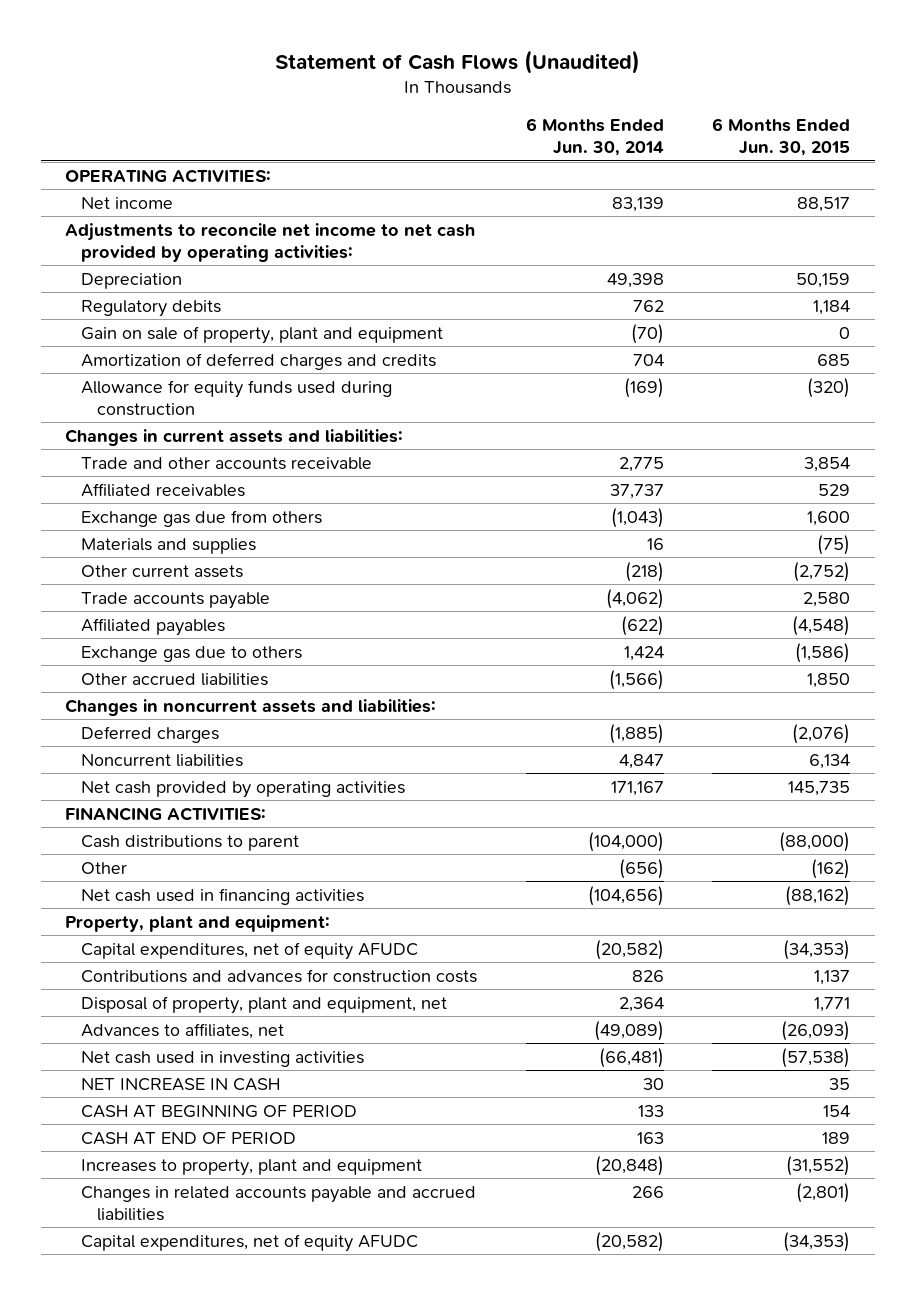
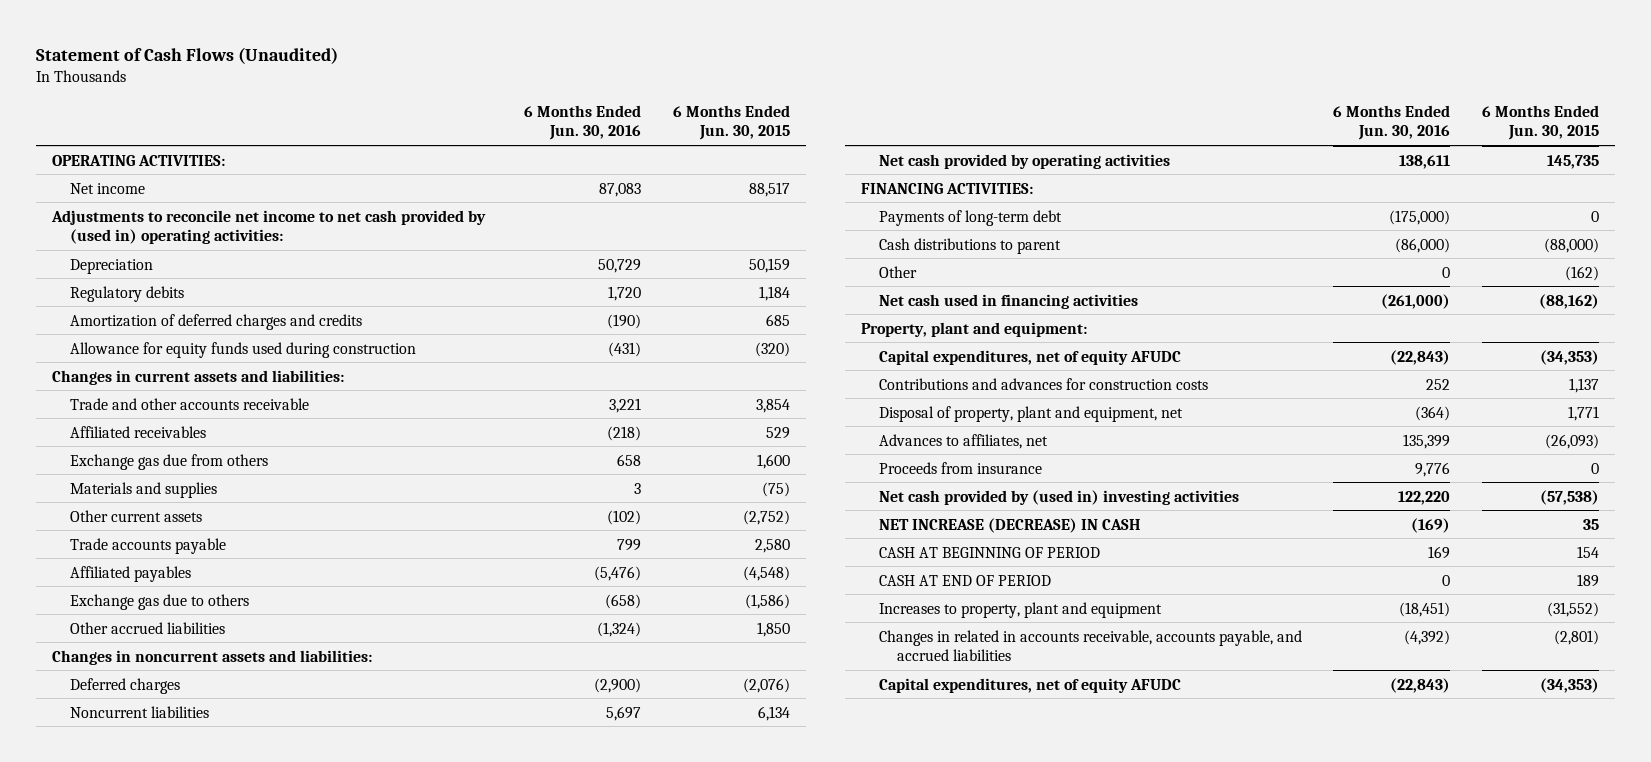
- | 6 Months Ended Jun. 30, 2014 | 6 Months Ended Jun. 30, 2015
+ | 6 Months Ended Jun. 30, 2016 | 6 Months Ended Jun. 30, 2015
- Adjustments to reconcile net income to net cash provided by operating activities:
+ Adjustments to reconcile net income to net cash provided by (used in) operating activities:
- Gain on sale of property, plant and equipment | (70) | 0
+ Payments of long-term debt | (175,000) | 0
- Net cash used in investing activities | (66,481) | (57,538)
- NET INCREASE IN CASH | 30 | 35
+ Proceeds from insurance | 9,776 | 0
+ Net cash provided by (used in) investing activities | 122,220 | (57,538)
+ NET INCREASE (DECREASE) IN CASH | (169) | 35
- Changes in related accounts payable and accrued liabilities | 266 | (2,801)
+ Changes in related in accounts receivable, accounts payable, and accrued liabilities | (4,392) | (2,801)

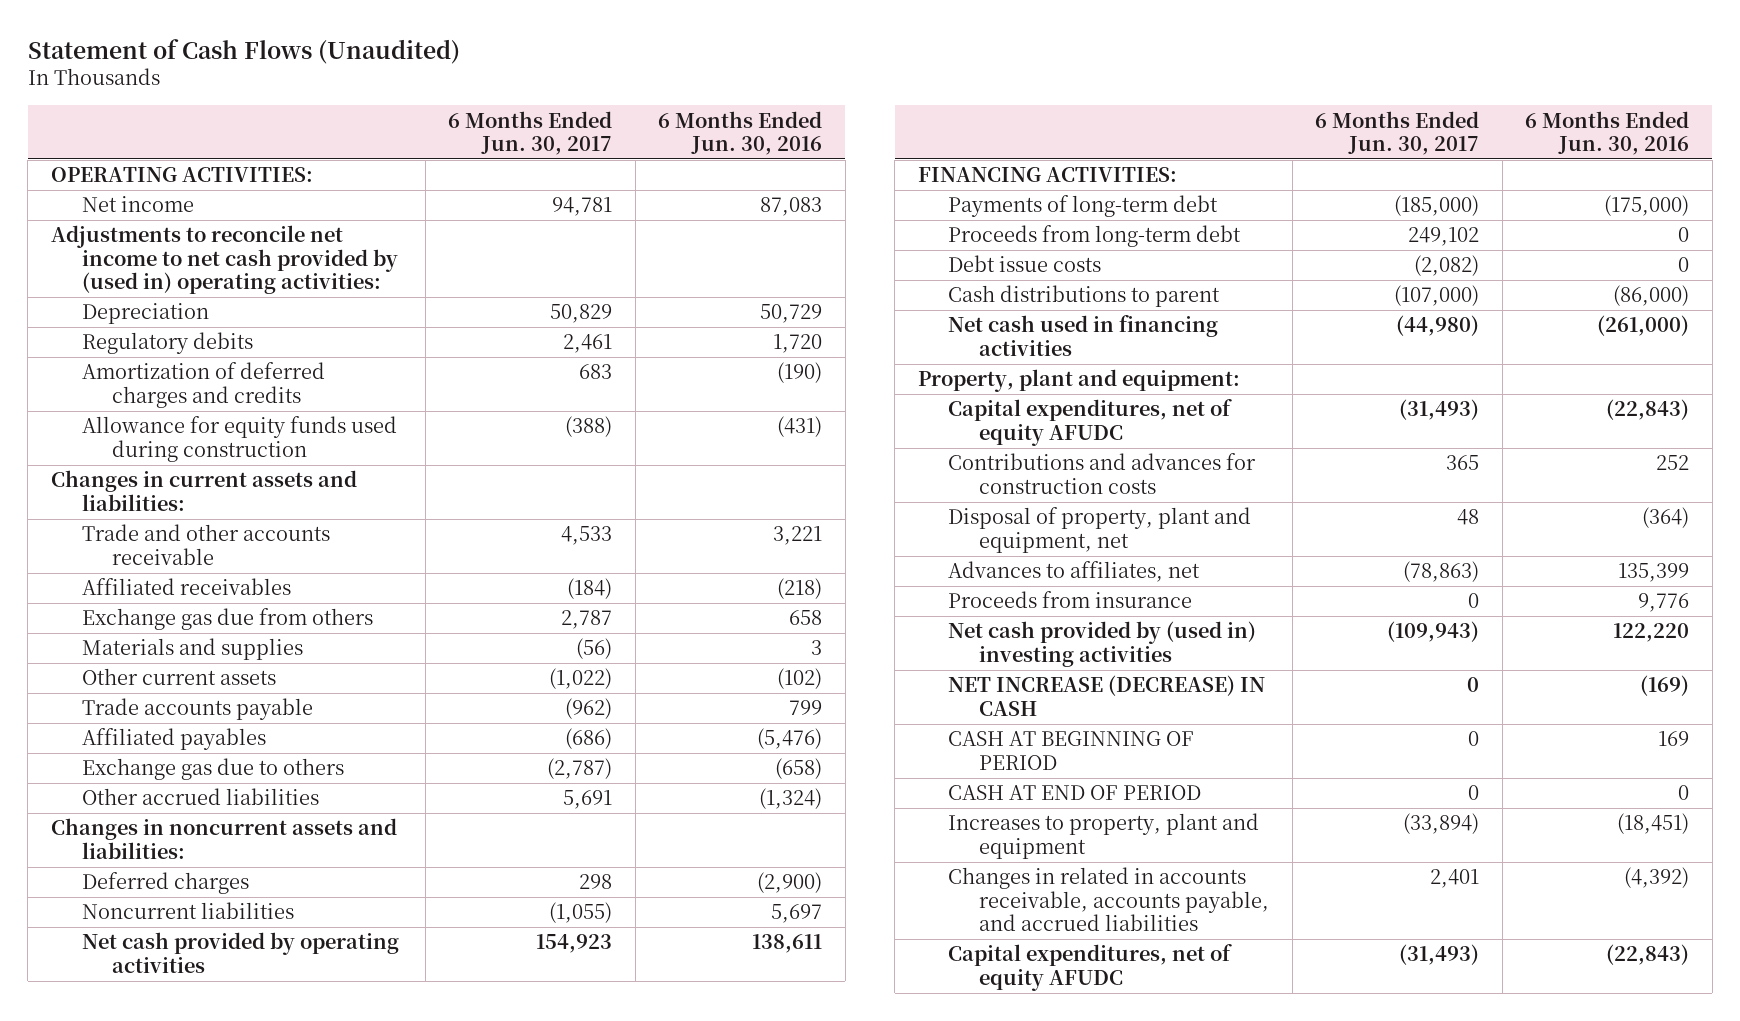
- | 6 Months Ended Jun. 30, 2016 | 6 Months Ended Jun. 30, 2015
+ | 6 Months Ended Jun. 30, 2017 | 6 Months Ended Jun. 30, 2016
+ Proceeds from long-term debt | 249,102 | 0
+ Debt issue costs | (2,082) | 0
- Other | 0 | (162)

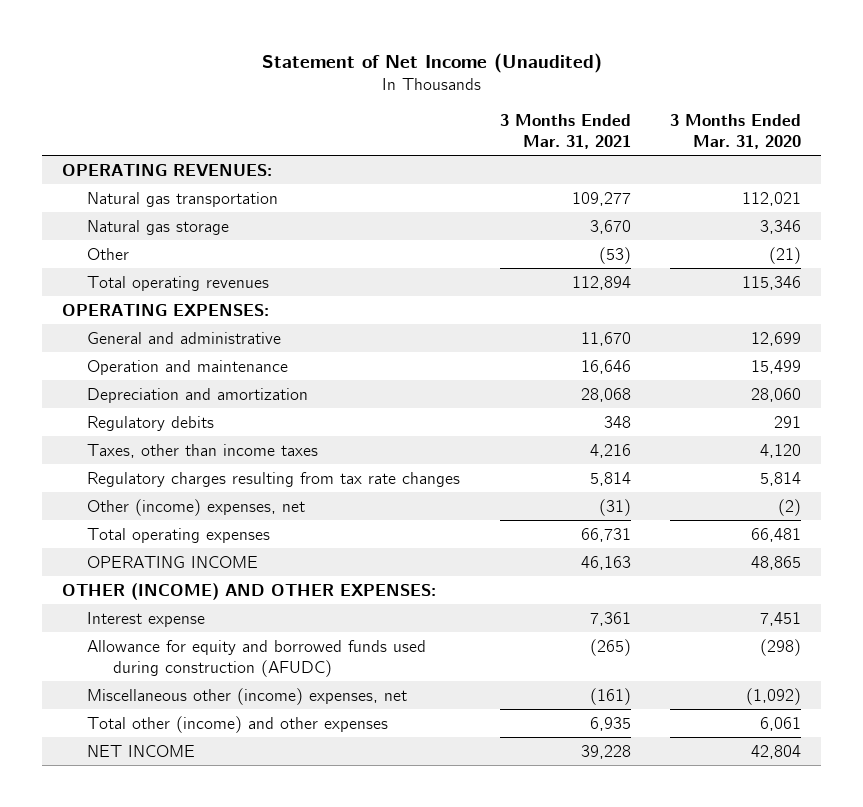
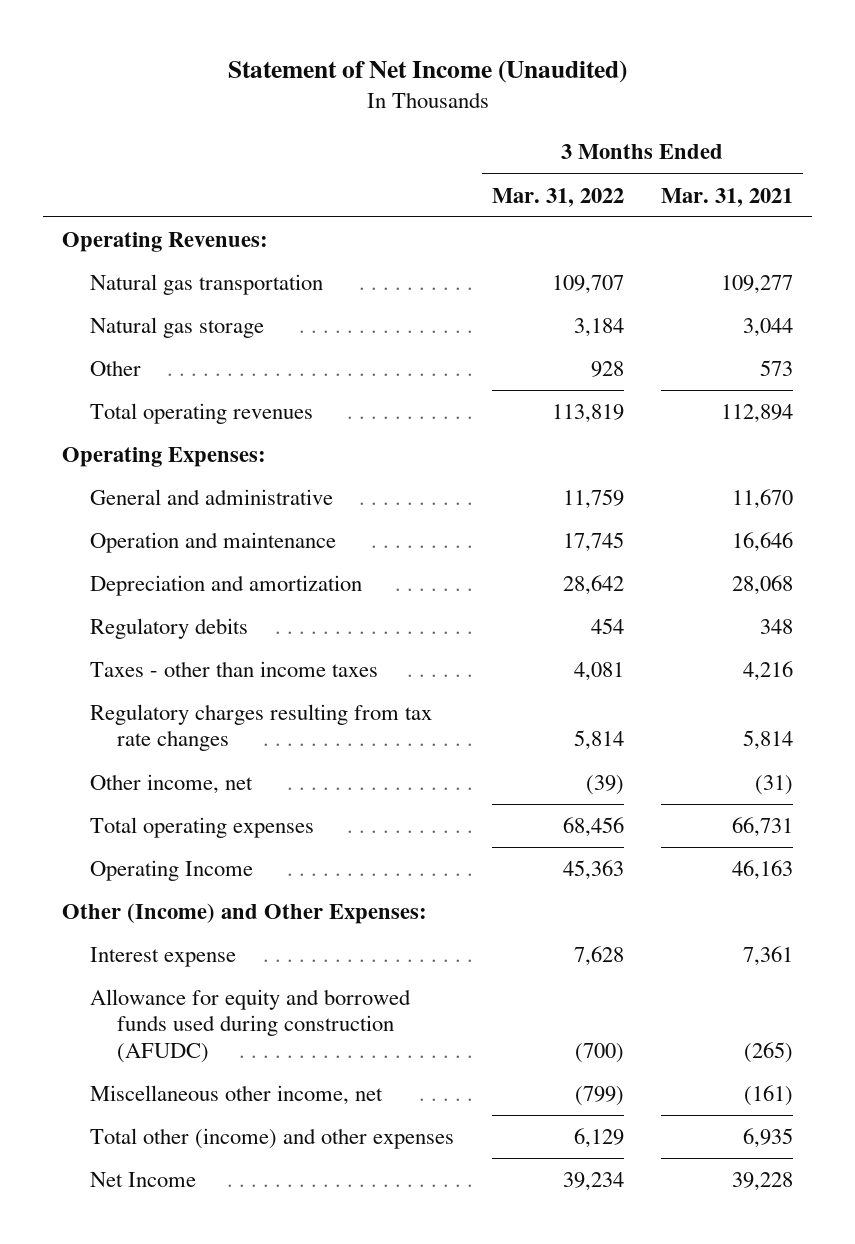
- | 3 Months Ended Mar. 31, 2021 | 3 Months Ended Mar. 31, 2020
+ | 3 Months Ended Mar. 31, 2022 | 3 Months Ended Mar. 31, 2021
- OPERATING REVENUES:
+ Operating Revenues:
- Natural gas storage | 3,670 | 3,346
- Other | (53) | (21)
+ Natural gas storage | 3,184 | 3,044
+ Other | 928 | 573
- OPERATING EXPENSES:
+ Operating Expenses:
- Taxes, other than income taxes | 4,216 | 4,120
+ Taxes - other than income taxes | 4,081 | 4,216
- Other (income) expenses, net | (31) | (2)
+ Other income, net | (39) | (31)
- OPERATING INCOME | 46,163 | 48,865
- OTHER (INCOME) AND OTHER EXPENSES:
+ Operating Income | 45,363 | 46,163
+ Other (Income) and Other Expenses:
- Miscellaneous other (income) expenses, net | (161) | (1,092)
+ Miscellaneous other income, net | (799) | (161)
- NET INCOME | 39,228 | 42,804
+ Net Income | 39,234 | 39,228

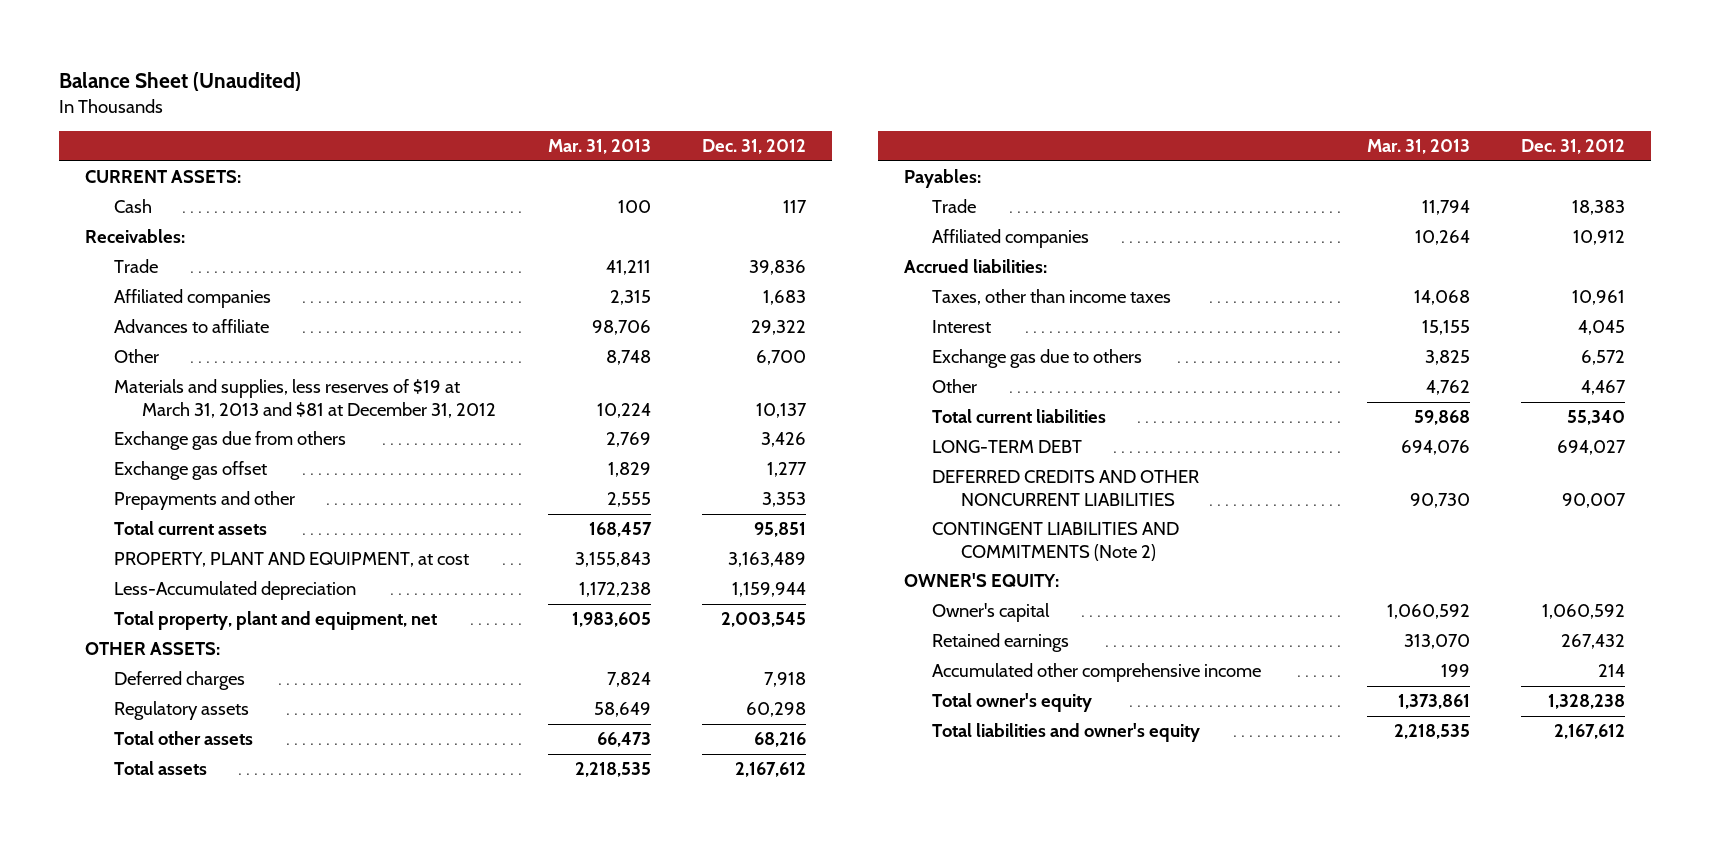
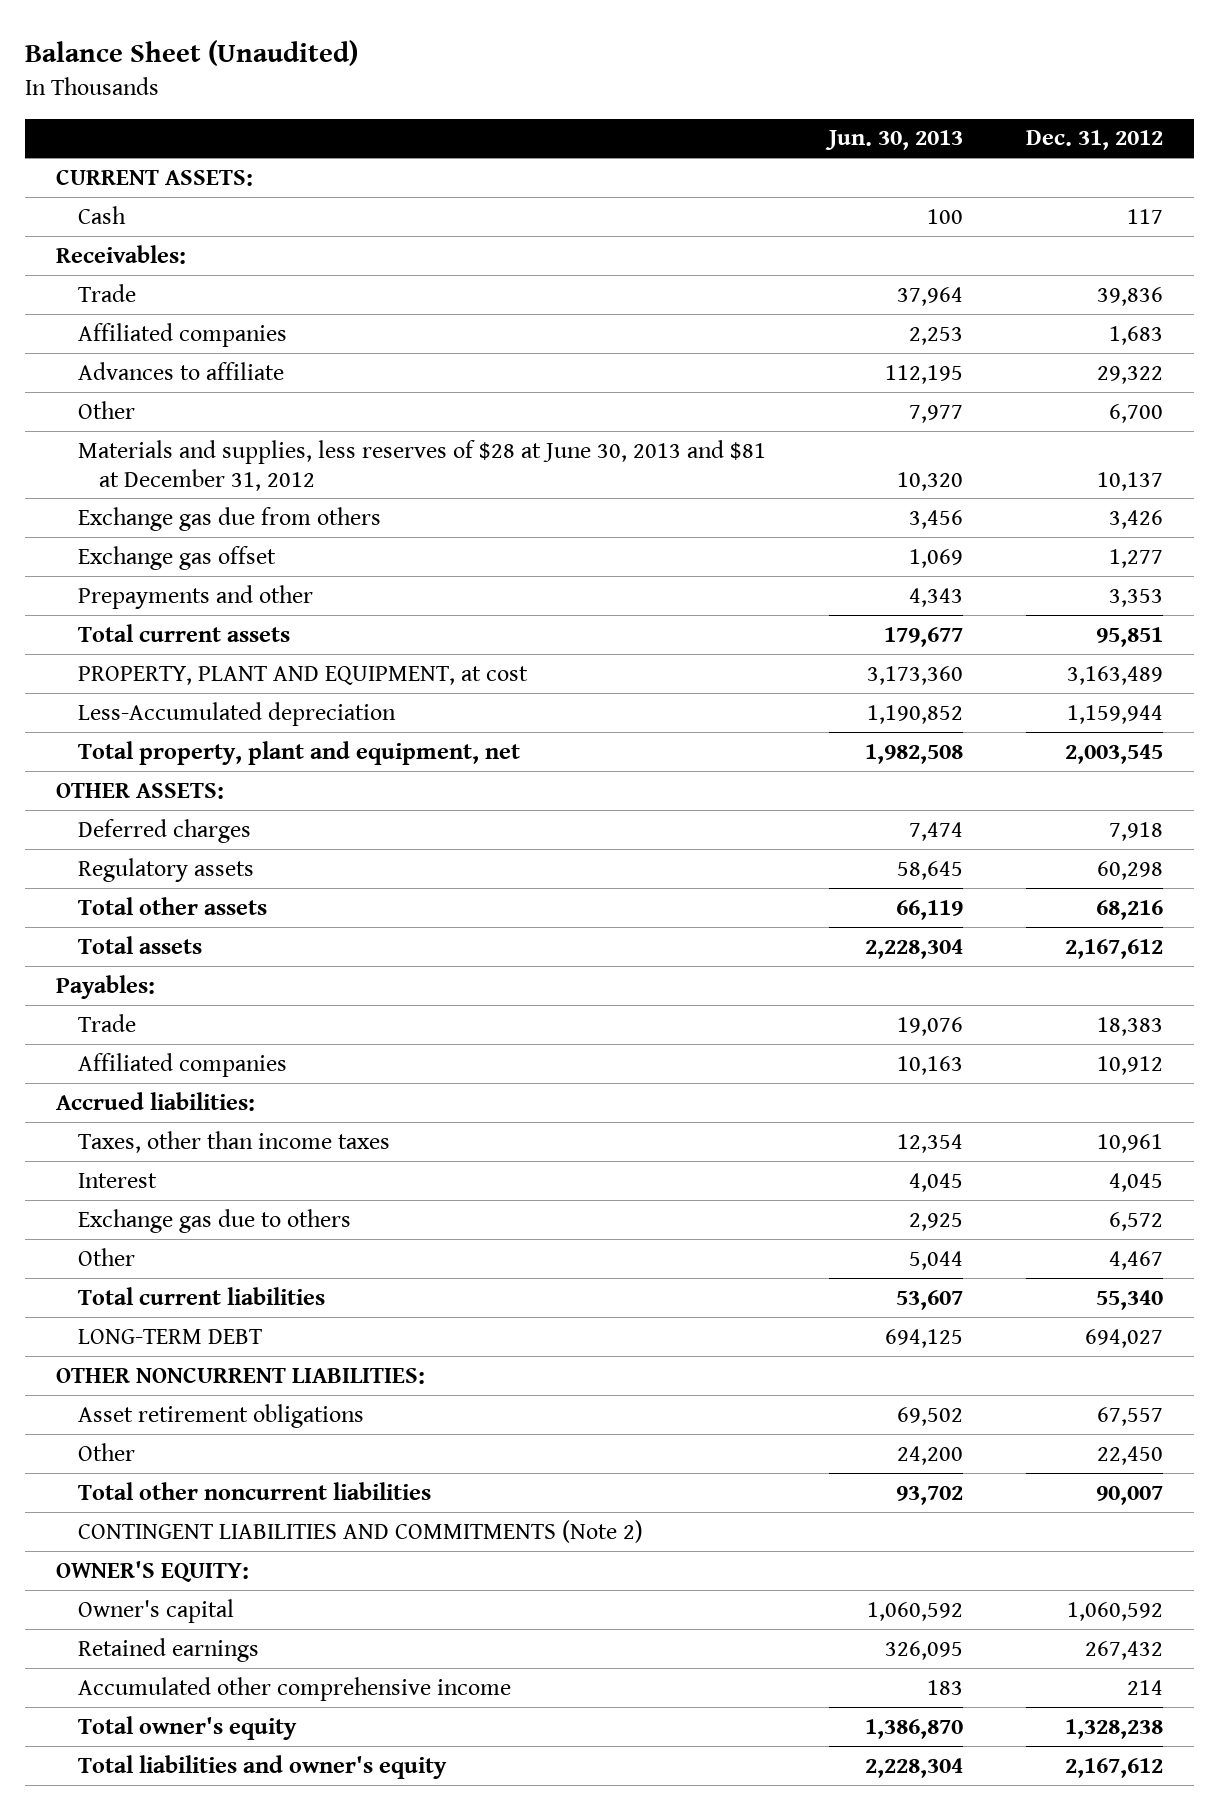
- | Mar. 31, 2013 | Dec. 31, 2012
+ | Jun. 30, 2013 | Dec. 31, 2012
- Materials and supplies, less reserves of $19 at March 31, 2013 and $81 at December 31, 2012 | 10,224 | 10,137
+ Materials and supplies, less reserves of $28 at June 30, 2013 and $81 at December 31, 2012 | 10,320 | 10,137
- DEFERRED CREDITS AND OTHER NONCURRENT LIABILITIES | 90,730 | 90,007
+ OTHER NONCURRENT LIABILITIES:
+ Asset retirement obligations | 69,502 | 67,557
+ Other | 24,200 | 22,450
+ Total other noncurrent liabilities | 93,702 | 90,007

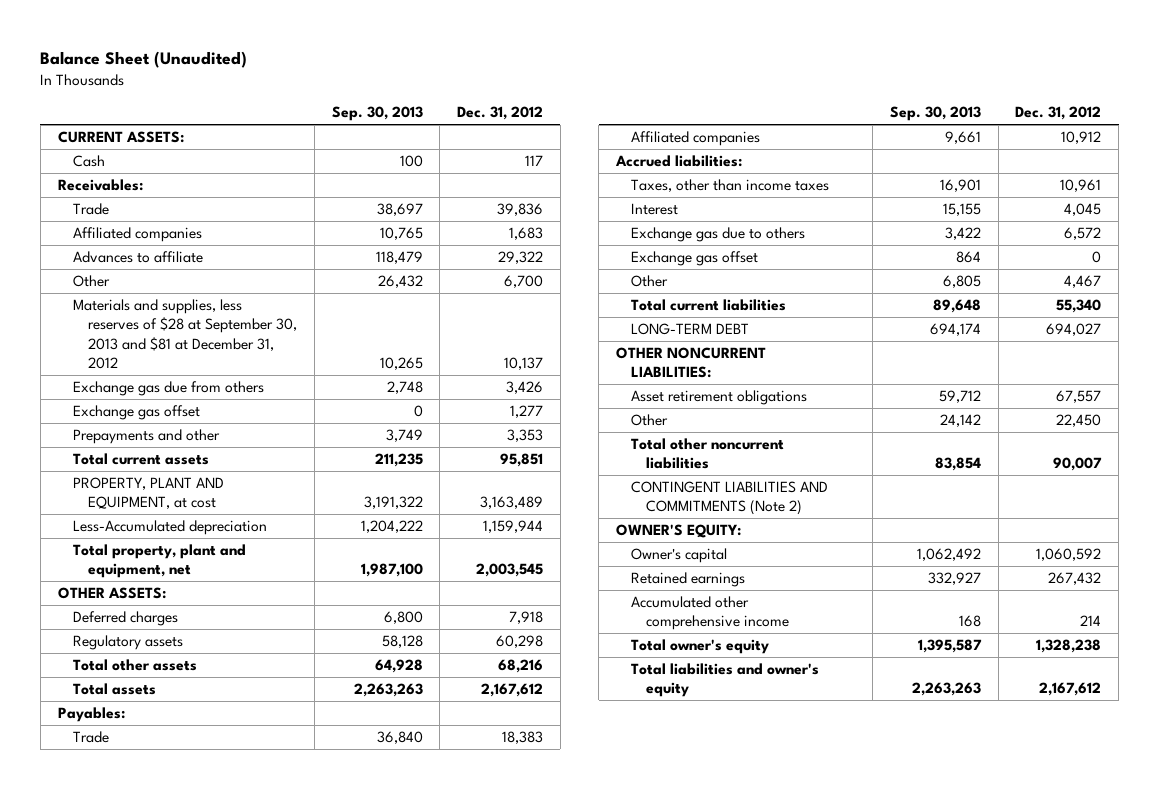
- | Jun. 30, 2013 | Dec. 31, 2012
+ | Sep. 30, 2013 | Dec. 31, 2012
- Materials and supplies, less reserves of $28 at June 30, 2013 and $81 at December 31, 2012 | 10,320 | 10,137
+ Materials and supplies, less reserves of $28 at September 30, 2013 and $81 at December 31, 2012 | 10,265 | 10,137
+ Exchange gas offset | 864 | 0

